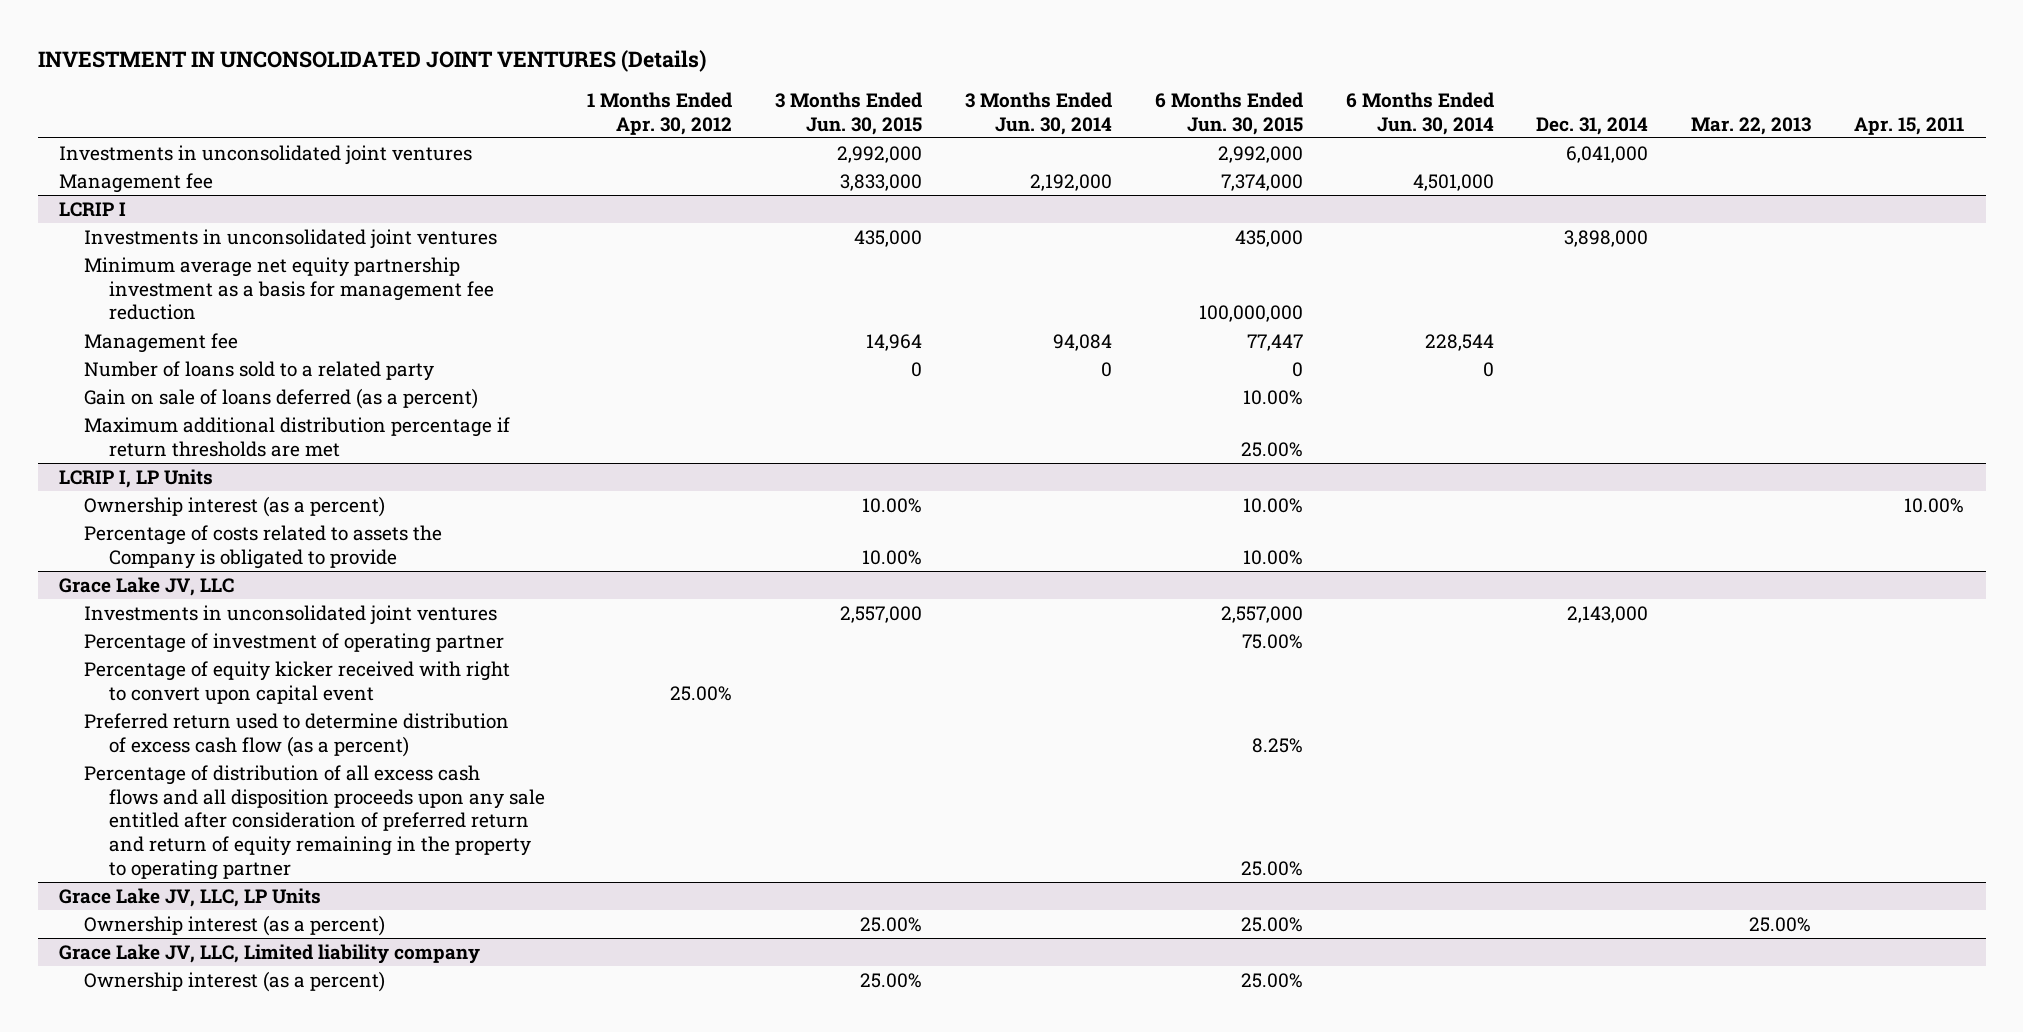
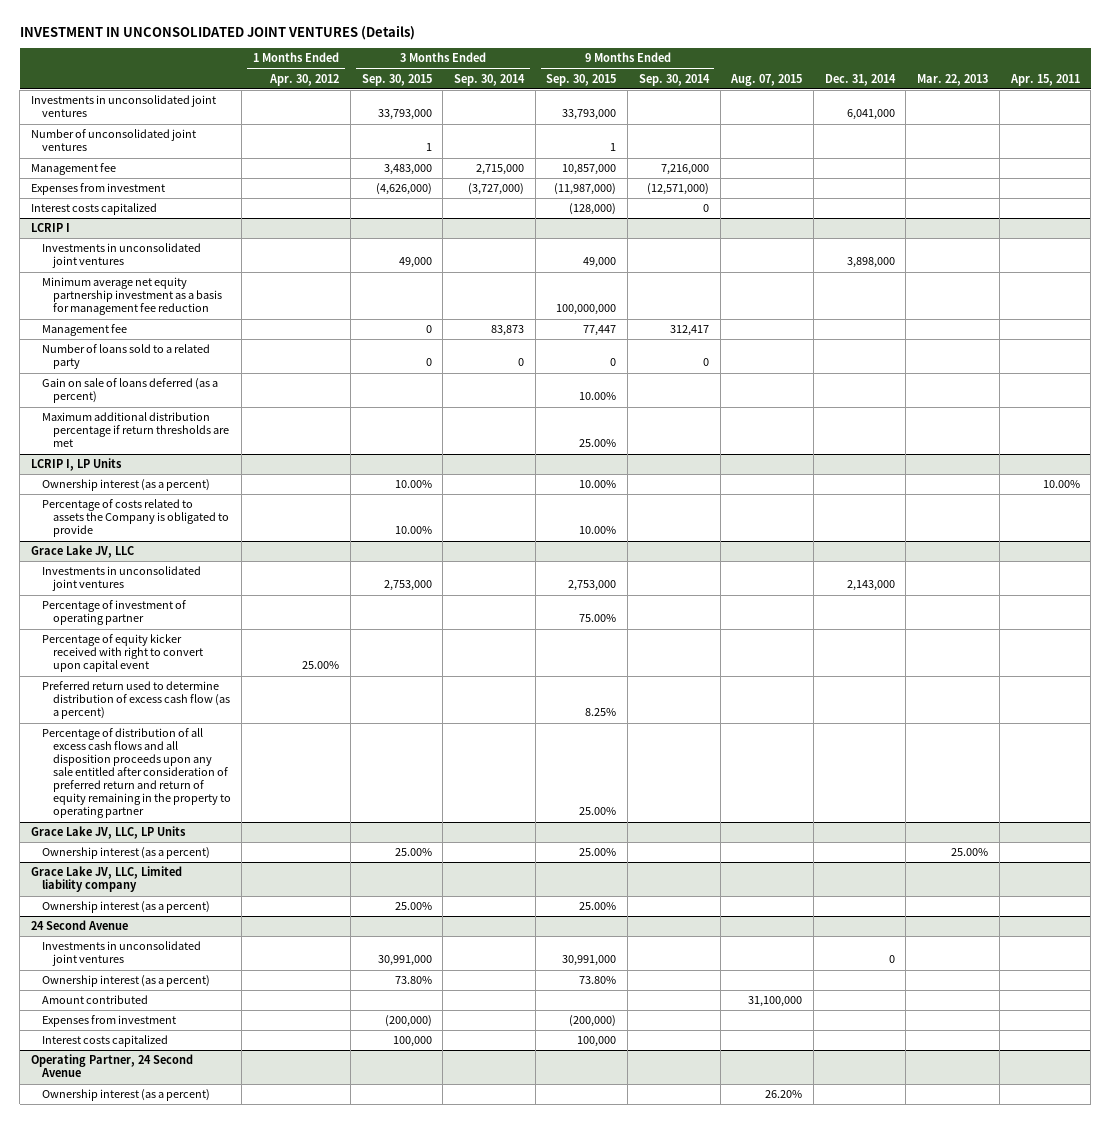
- | 1 Months Ended Apr. 30, 2012 | 3 Months Ended Jun. 30, 2015 | 3 Months Ended Jun. 30, 2014 | 6 Months Ended Jun. 30, 2015 | 6 Months Ended Jun. 30, 2014 | Dec. 31, 2014 | Mar. 22, 2013 | Apr. 15, 2011
+ | 1 Months Ended Apr. 30, 2012 | 3 Months Ended Sep. 30, 2015 | 3 Months Ended Sep. 30, 2014 | 9 Months Ended Sep. 30, 2015 | 9 Months Ended Sep. 30, 2014 | Aug. 07, 2015 | Dec. 31, 2014 | Mar. 22, 2013 | Apr. 15, 2011
+ Number of unconsolidated joint ventures | | 1 | | 1 | | | | |
+ Expenses from investment | | (4,626,000) | (3,727,000) | (11,987,000) | (12,571,000) | | | |
+ Interest costs capitalized | | | | (128,000) | 0 | | | |
+ 24 Second Avenue
+ Investments in unconsolidated joint ventures | | 30,991,000 | | 30,991,000 | | | 0 | |
+ Ownership interest (as a percent) | | 73.80% | | 73.80% | | | | |
+ Amount contributed | | | | | | 31,100,000 | | |
+ Expenses from investment | | (200,000) | | (200,000) | | | | |
+ Interest costs capitalized | | 100,000 | | 100,000 | | | | |
+ Operating Partner, 24 Second Avenue
+ Ownership interest (as a percent) | | | | | | 26.20% | | |

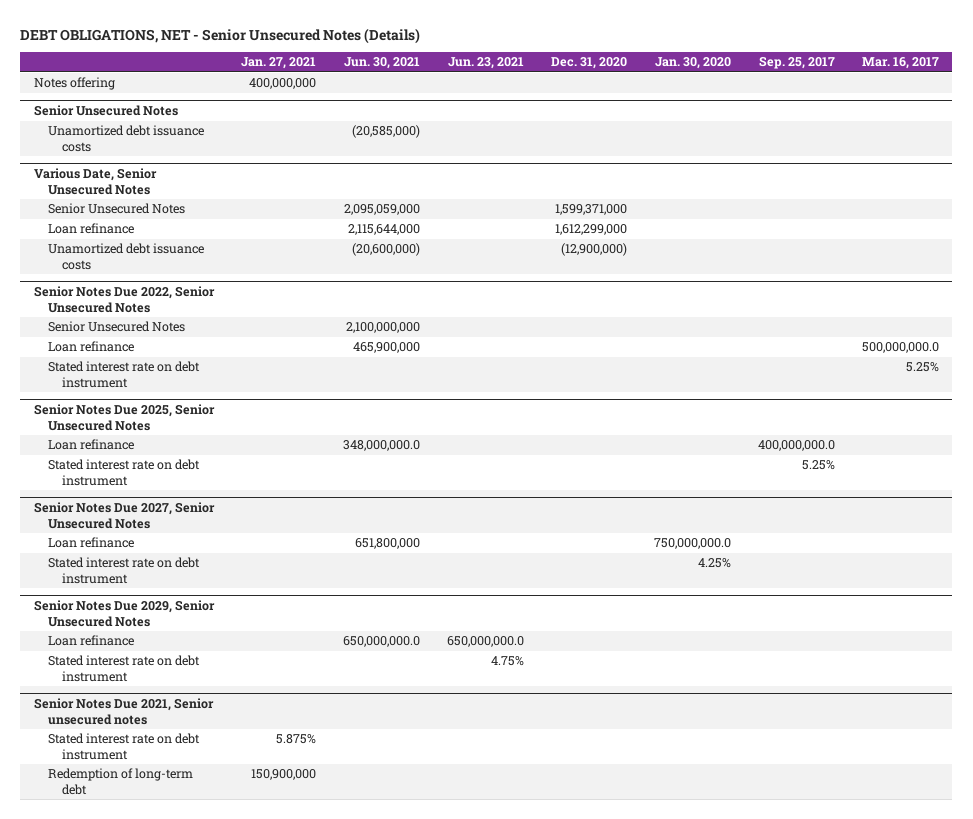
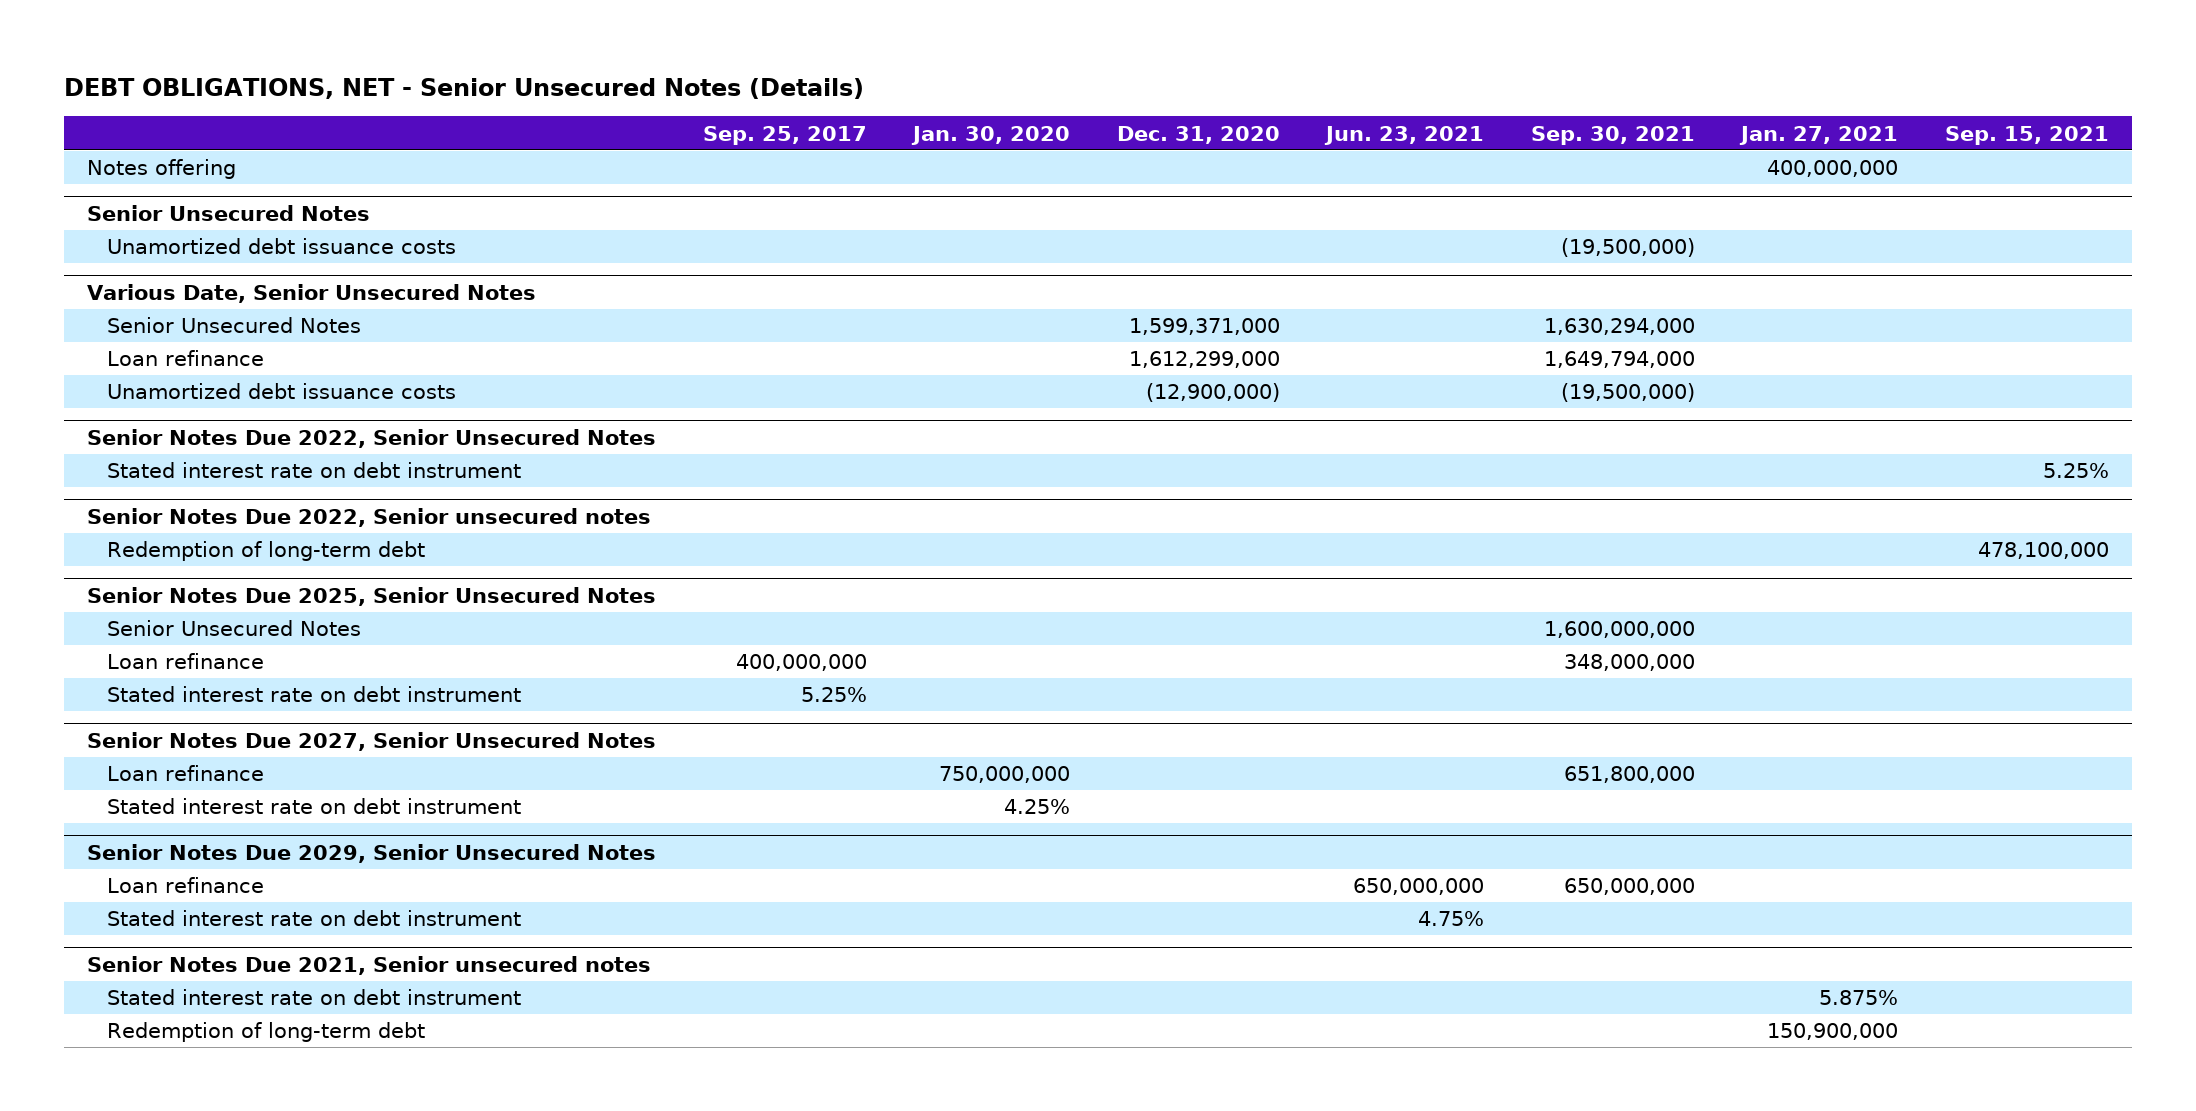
- | Jan. 27, 2021 | Jun. 30, 2021 | Jun. 23, 2021 | Dec. 31, 2020 | Jan. 30, 2020 | Sep. 25, 2017 | Mar. 16, 2017
+ | Sep. 25, 2017 | Jan. 30, 2020 | Dec. 31, 2020 | Jun. 23, 2021 | Sep. 30, 2021 | Jan. 27, 2021 | Sep. 15, 2021
@ Senior Notes Due 2022, Senior Unsecured Notes
- Senior Unsecured Notes | | 2,100,000,000 | | | | |
- Loan refinance | | 465,900,000 | | | | | 500,000,000.0
+ Senior Notes Due 2022, Senior unsecured notes
+ Redemption of long-term debt | | | | | | | 478,100,000
@ Senior Notes Due 2025, Senior Unsecured Notes
- Loan refinance | | 348,000,000.0 | | | | 400,000,000.0 |
+ Senior Unsecured Notes | | | | | 1,600,000,000 | |
+ Loan refinance | 400,000,000 | | | | 348,000,000 | |
@ Senior Notes Due 2027, Senior Unsecured Notes
- Loan refinance | | 651,800,000 | | | 750,000,000.0 | |
+ Loan refinance | | 750,000,000 | | | 651,800,000 | |
@ Senior Notes Due 2029, Senior Unsecured Notes
- Loan refinance | | 650,000,000.0 | 650,000,000.0 | | | |
+ Loan refinance | | | | 650,000,000 | 650,000,000 | |

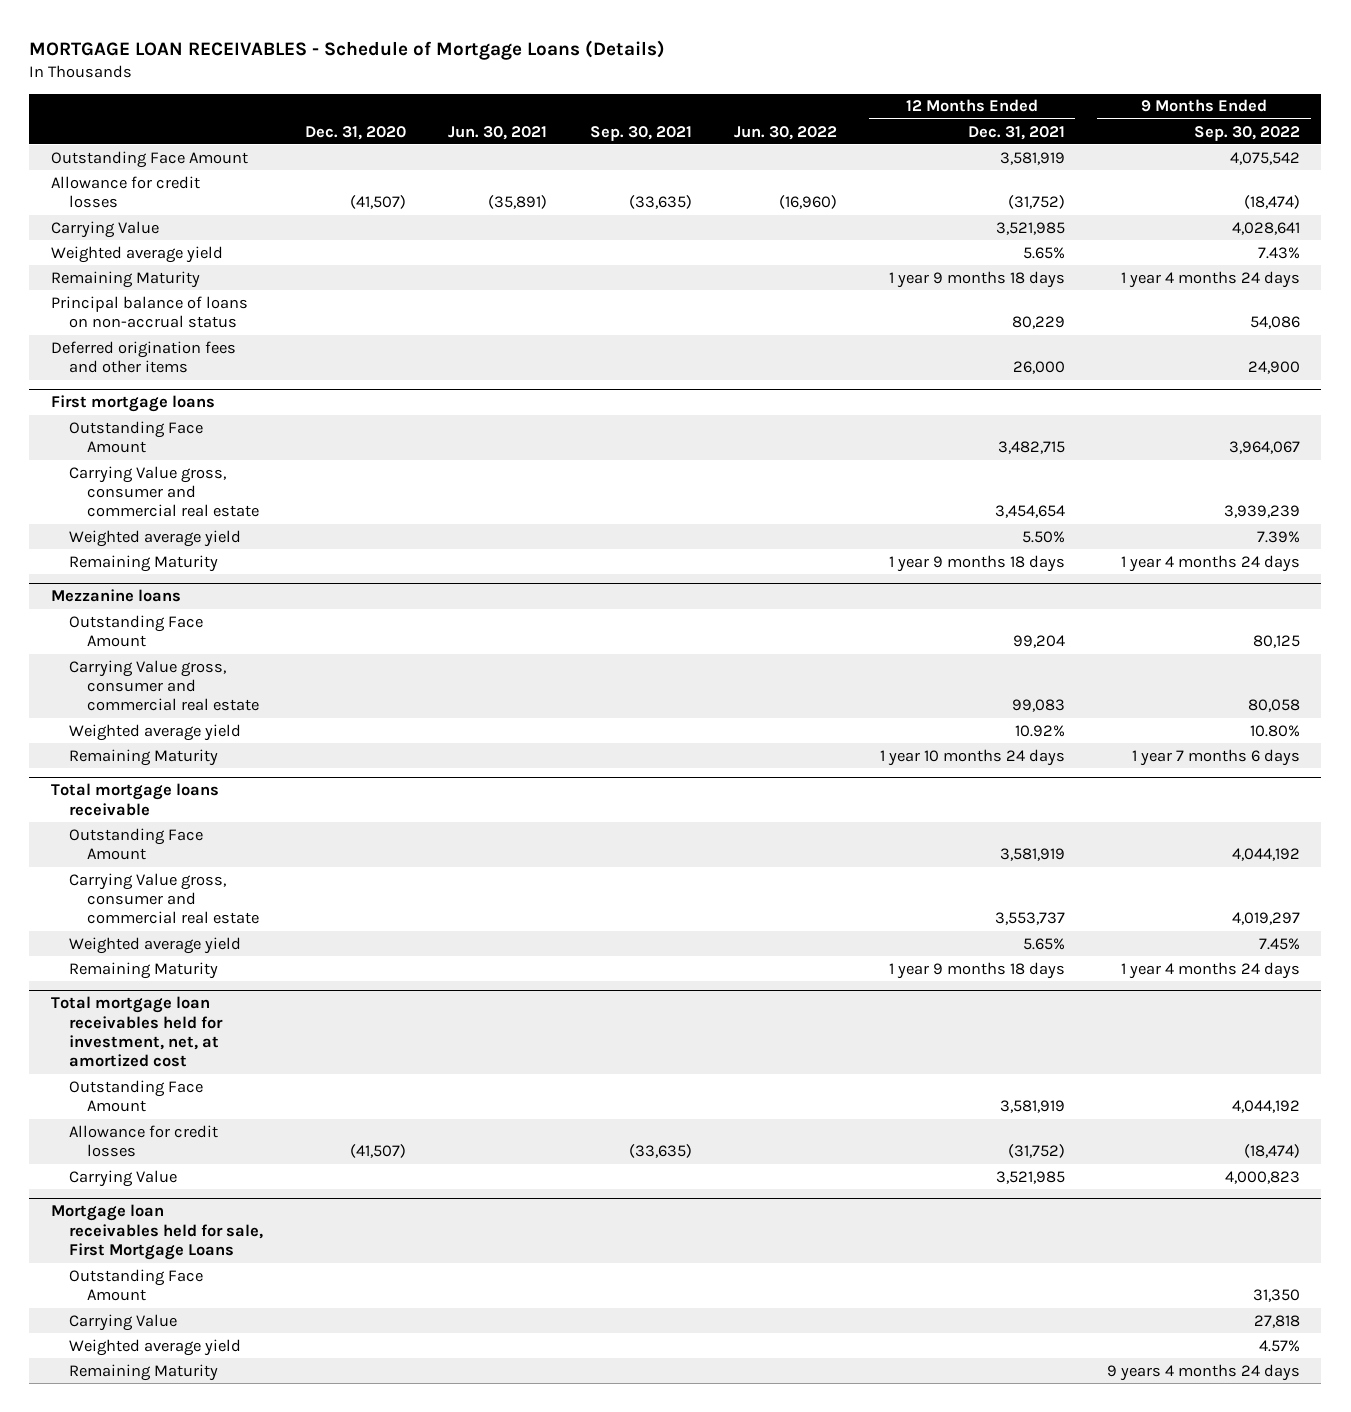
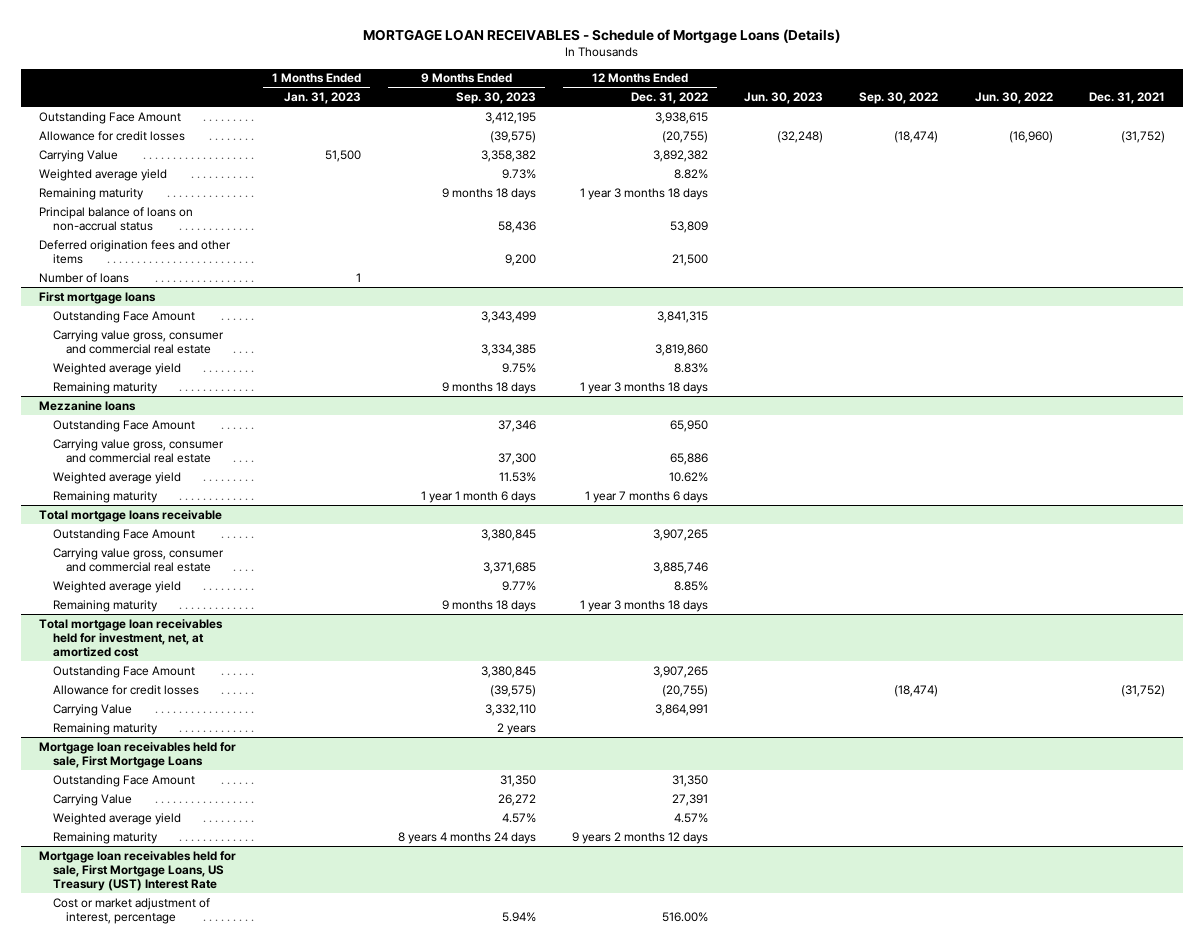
- | Dec. 31, 2020 | Jun. 30, 2021 | Sep. 30, 2021 | Jun. 30, 2022 | 12 Months Ended Dec. 31, 2021 | 9 Months Ended Sep. 30, 2022
+ | 1 Months Ended Jan. 31, 2023 | 9 Months Ended Sep. 30, 2023 | 12 Months Ended Dec. 31, 2022 | Jun. 30, 2023 | Sep. 30, 2022 | Jun. 30, 2022 | Dec. 31, 2021
- Remaining Maturity | | | | | 1 year 9 months 18 days | 1 year 4 months 24 days
+ Remaining maturity | | 9 months 18 days | 1 year 3 months 18 days | | | |
+ Number of loans | 1 | | | | | |
@ First mortgage loans
- Carrying Value gross, consumer and commercial real estate | | | | | 3,454,654 | 3,939,239
+ Carrying value gross, consumer and commercial real estate | | 3,334,385 | 3,819,860 | | | |
- Remaining Maturity | | | | | 1 year 9 months 18 days | 1 year 4 months 24 days
+ Remaining maturity | | 9 months 18 days | 1 year 3 months 18 days | | | |
@ Mezzanine loans
- Carrying Value gross, consumer and commercial real estate | | | | | 99,083 | 80,058
+ Carrying value gross, consumer and commercial real estate | | 37,300 | 65,886 | | | |
- Remaining Maturity | | | | | 1 year 10 months 24 days | 1 year 7 months 6 days
+ Remaining maturity | | 1 year 1 month 6 days | 1 year 7 months 6 days | | | |
@ Total mortgage loans receivable
- Carrying Value gross, consumer and commercial real estate | | | | | 3,553,737 | 4,019,297
+ Carrying value gross, consumer and commercial real estate | | 3,371,685 | 3,885,746 | | | |
- Remaining Maturity | | | | | 1 year 9 months 18 days | 1 year 4 months 24 days
+ Remaining maturity | | 9 months 18 days | 1 year 3 months 18 days | | | |
@ Total mortgage loan receivables held for investment, net, at amortized cost
+ Remaining maturity | | 2 years | | | | |
@ Mortgage loan receivables held for sale, First Mortgage Loans
- Remaining Maturity | | | | | | 9 years 4 months 24 days
+ Remaining maturity | | 8 years 4 months 24 days | 9 years 2 months 12 days | | | |
+ Mortgage loan receivables held for sale, First Mortgage Loans, US Treasury (UST) Interest Rate
+ Cost or market adjustment of interest, percentage | | 5.94% | 516.00% | | | |

